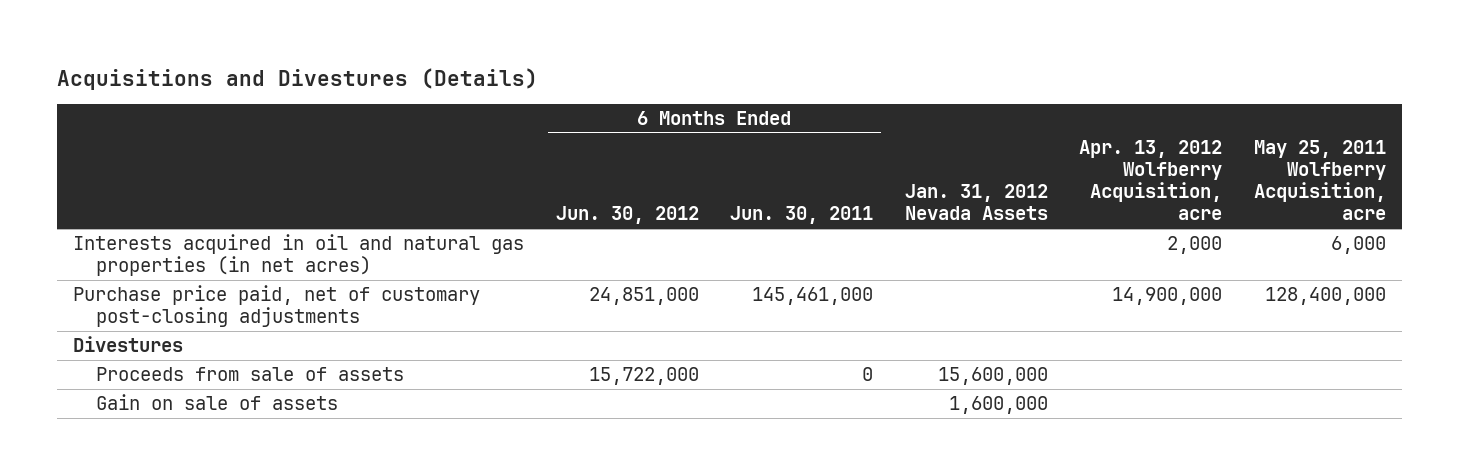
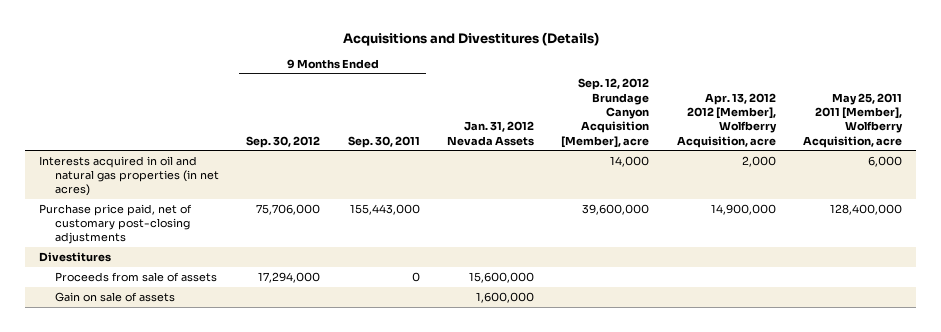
- Acquisitions and Divestures (Details)
+ Acquisitions and Divestitures (Details)
- | 6 Months Ended Jun. 30, 2012 | 6 Months Ended Jun. 30, 2011 | Jan. 31, 2012 Nevada Assets | Apr. 13, 2012 Wolfberry Acquisition, acre | May 25, 2011 Wolfberry Acquisition, acre
+ | 9 Months Ended Sep. 30, 2012 | 9 Months Ended Sep. 30, 2011 | Jan. 31, 2012 Nevada Assets | Sep. 12, 2012 Brundage Canyon Acquisition [Member], acre | Apr. 13, 2012 2012 [Member], Wolfberry Acquisition, acre | May 25, 2011 2011 [Member], Wolfberry Acquisition, acre
- Divestures
+ Divestitures

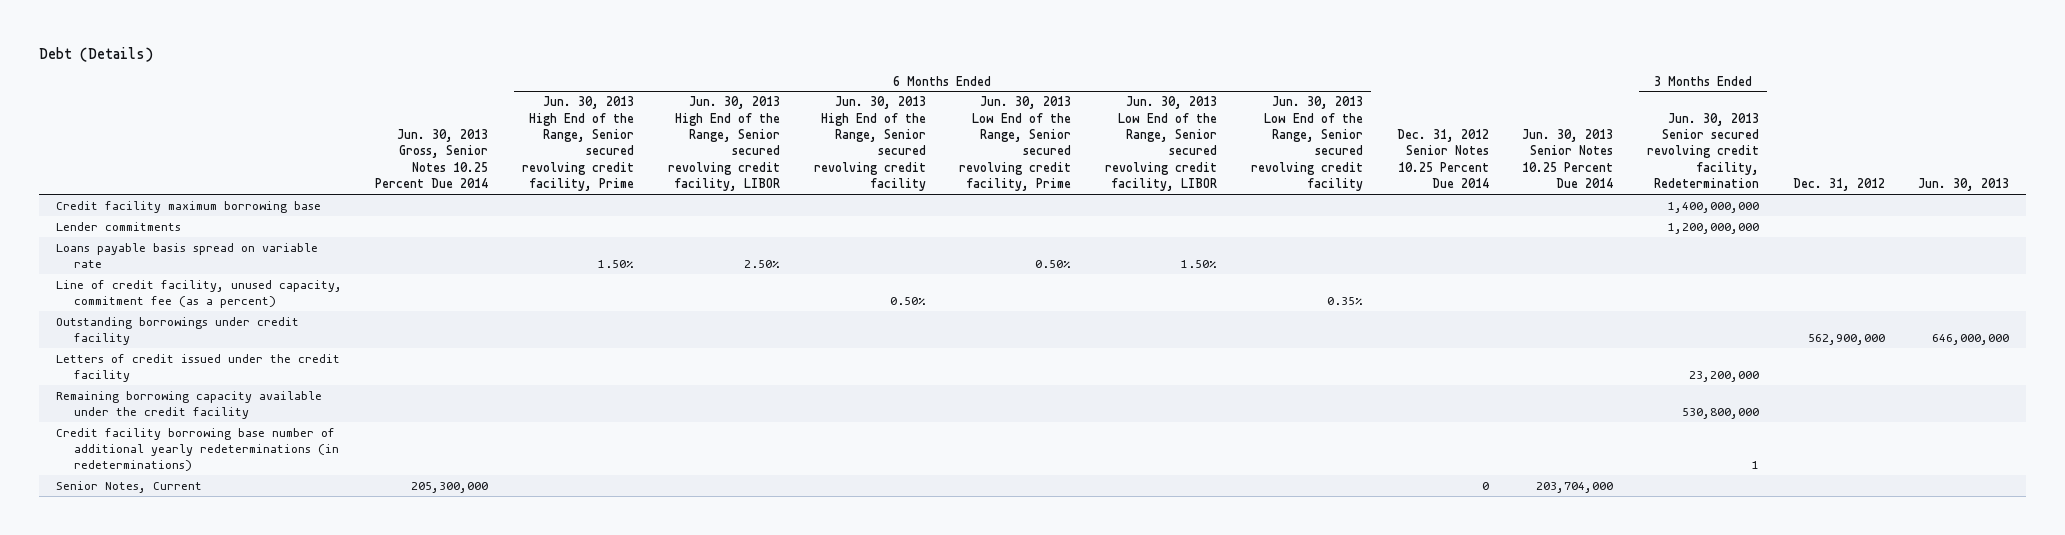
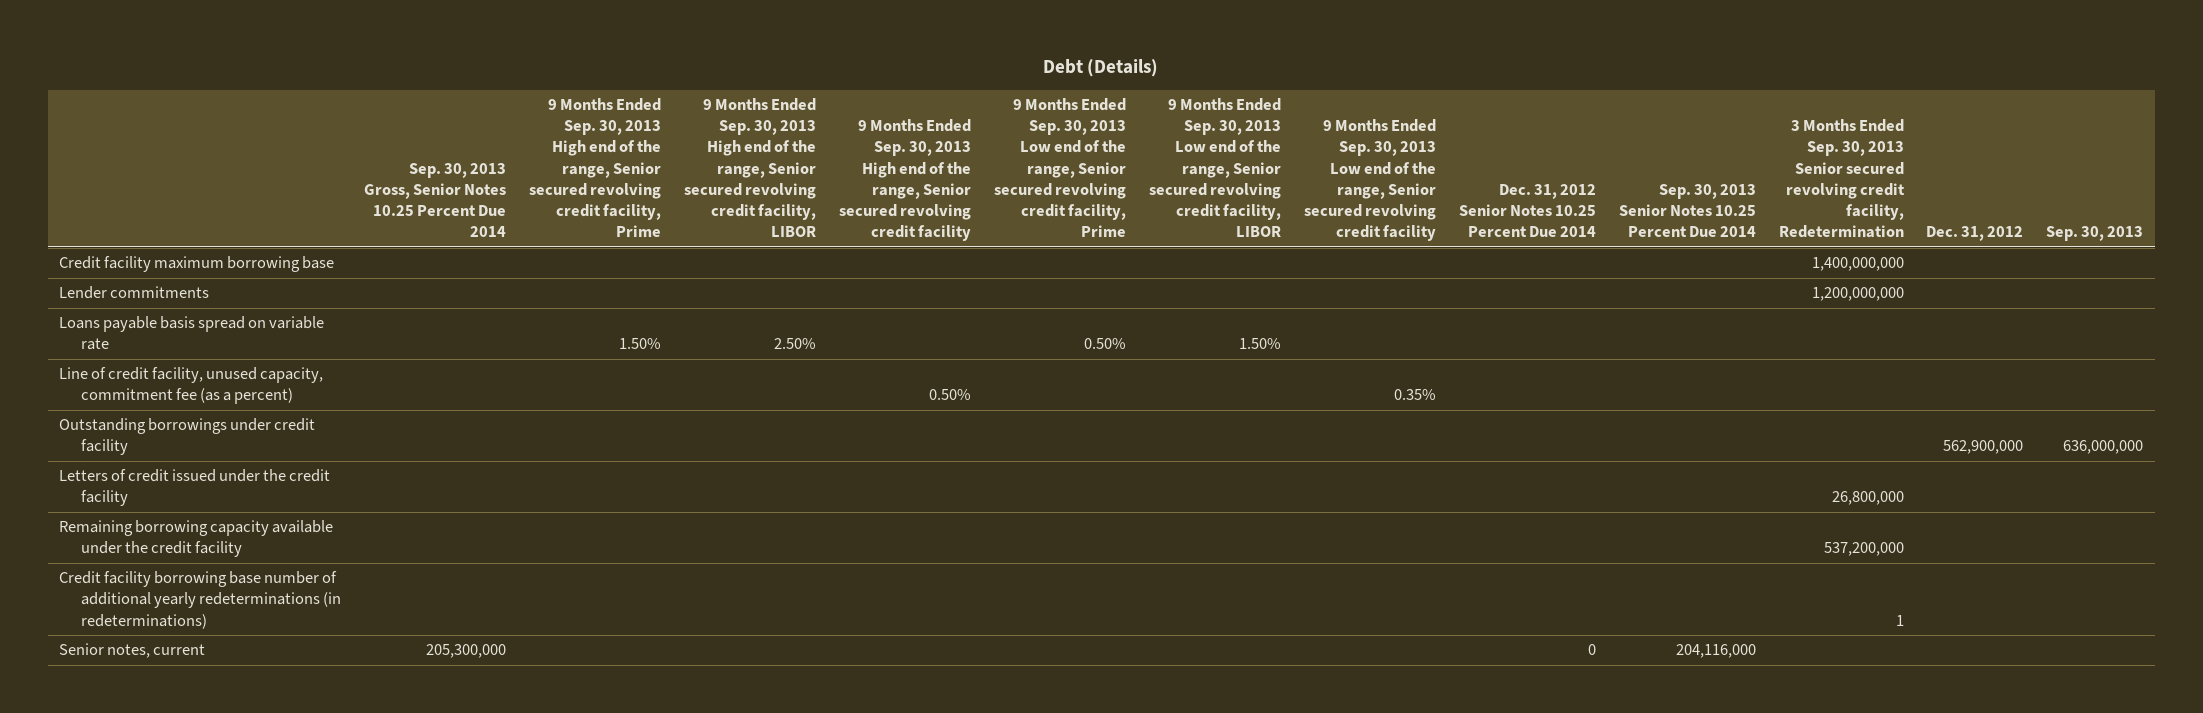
- | Jun. 30, 2013 Gross, Senior Notes 10.25 Percent Due 2014 | 6 Months Ended Jun. 30, 2013 High End of the Range, Senior secured revolving credit facility, Prime | 6 Months Ended Jun. 30, 2013 High End of the Range, Senior secured revolving credit facility, LIBOR | 6 Months Ended Jun. 30, 2013 High End of the Range, Senior secured revolving credit facility | 6 Months Ended Jun. 30, 2013 Low End of the Range, Senior secured revolving credit facility, Prime | 6 Months Ended Jun. 30, 2013 Low End of the Range, Senior secured revolving credit facility, LIBOR | 6 Months Ended Jun. 30, 2013 Low End of the Range, Senior secured revolving credit facility | Dec. 31, 2012 Senior Notes 10.25 Percent Due 2014 | Jun. 30, 2013 Senior Notes 10.25 Percent Due 2014 | 3 Months Ended Jun. 30, 2013 Senior secured revolving credit facility, Redetermination | Dec. 31, 2012 | Jun. 30, 2013
+ | Sep. 30, 2013 Gross, Senior Notes 10.25 Percent Due 2014 | 9 Months Ended Sep. 30, 2013 High end of the range, Senior secured revolving credit facility, Prime | 9 Months Ended Sep. 30, 2013 High end of the range, Senior secured revolving credit facility, LIBOR | 9 Months Ended Sep. 30, 2013 High end of the range, Senior secured revolving credit facility | 9 Months Ended Sep. 30, 2013 Low end of the range, Senior secured revolving credit facility, Prime | 9 Months Ended Sep. 30, 2013 Low end of the range, Senior secured revolving credit facility, LIBOR | 9 Months Ended Sep. 30, 2013 Low end of the range, Senior secured revolving credit facility | Dec. 31, 2012 Senior Notes 10.25 Percent Due 2014 | Sep. 30, 2013 Senior Notes 10.25 Percent Due 2014 | 3 Months Ended Sep. 30, 2013 Senior secured revolving credit facility, Redetermination | Dec. 31, 2012 | Sep. 30, 2013
- Senior Notes, Current | 205,300,000 | | | | | | | 0 | 203,704,000 | | |
+ Senior notes, current | 205,300,000 | | | | | | | 0 | 204,116,000 | | |

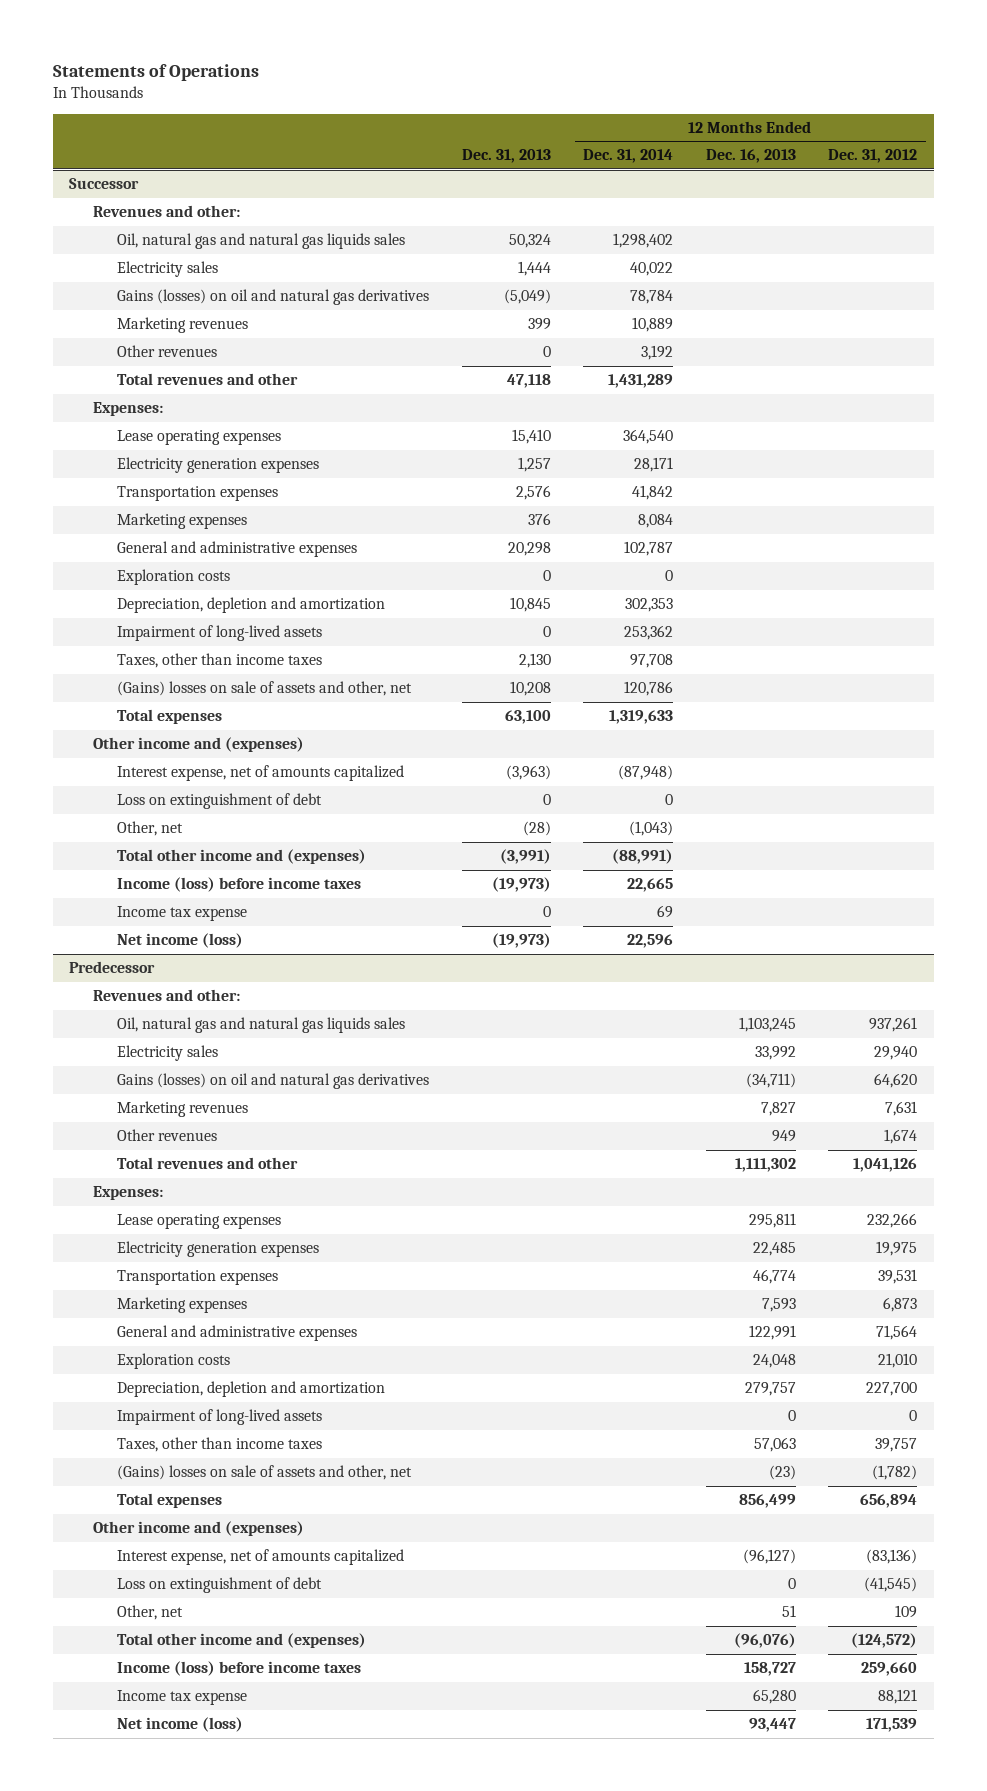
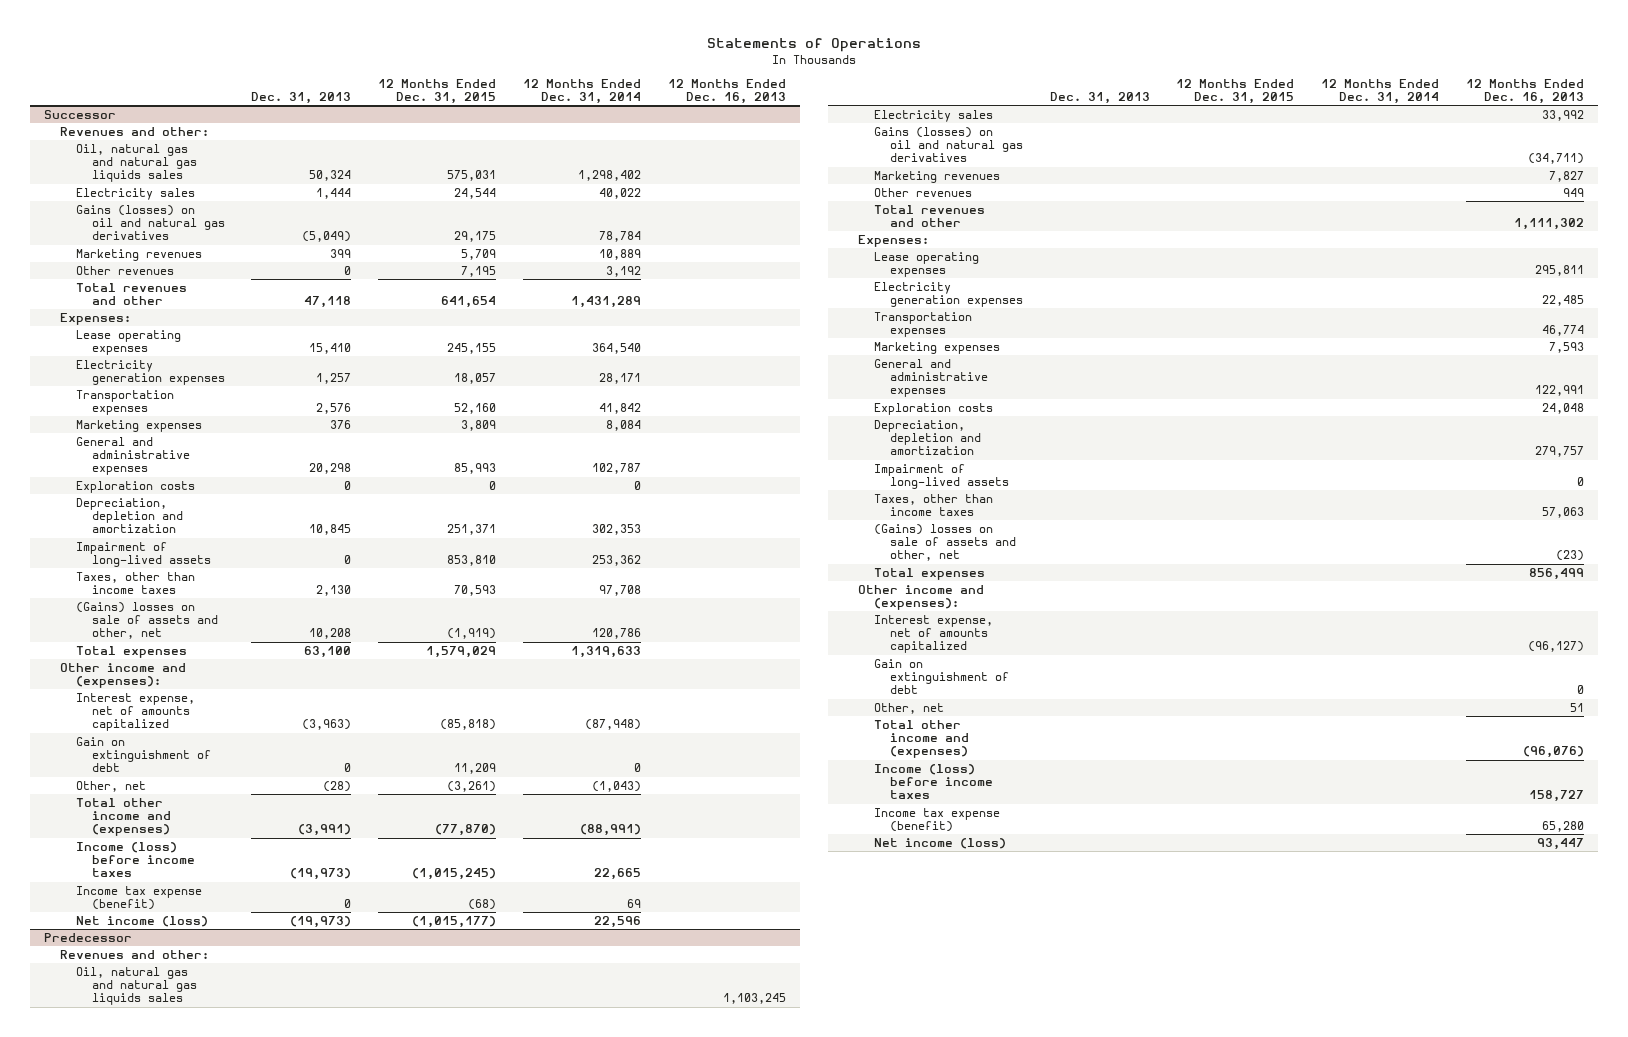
- | Dec. 31, 2013 | 12 Months Ended Dec. 31, 2014 | 12 Months Ended Dec. 16, 2013 | 12 Months Ended Dec. 31, 2012
+ | Dec. 31, 2013 | 12 Months Ended Dec. 31, 2015 | 12 Months Ended Dec. 31, 2014 | 12 Months Ended Dec. 16, 2013
@ Successor
- Other income and (expenses)
+ Other income and (expenses):
- Loss on extinguishment of debt | 0 | 0 | |
+ Gain on extinguishment of debt | 0 | 11,209 | 0 |
- Income tax expense | 0 | 69 | |
+ Income tax expense (benefit) | 0 | (68) | 69 |
@ Predecessor
- Other income and (expenses)
+ Other income and (expenses):
- Loss on extinguishment of debt | | | 0 | (41,545)
+ Gain on extinguishment of debt | | | | 0
- Income tax expense | | | 65,280 | 88,121
+ Income tax expense (benefit) | | | | 65,280

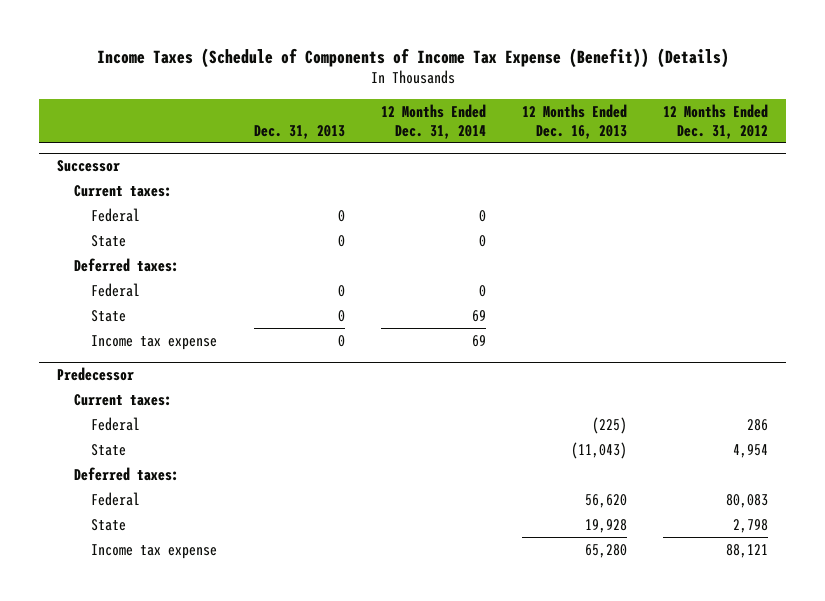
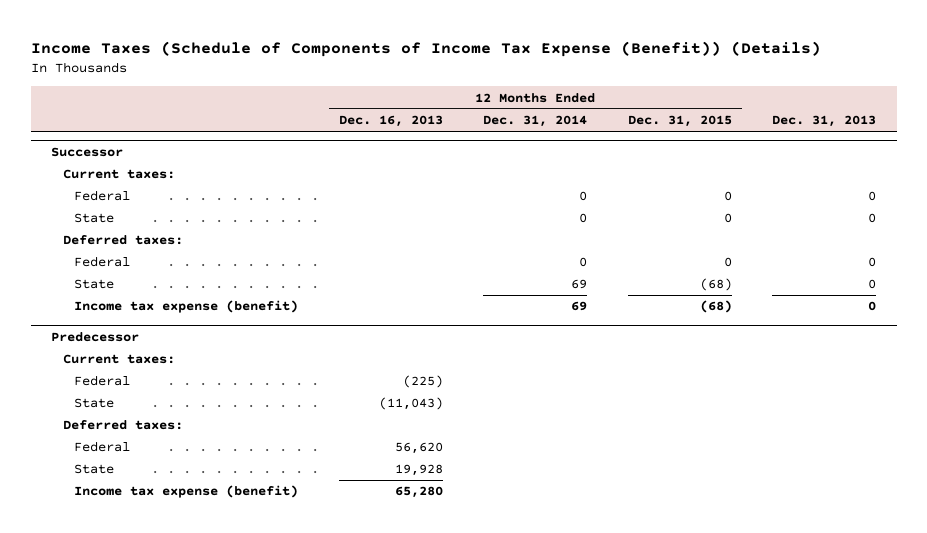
- | Dec. 31, 2013 | 12 Months Ended Dec. 31, 2014 | 12 Months Ended Dec. 16, 2013 | 12 Months Ended Dec. 31, 2012
+ | 12 Months Ended Dec. 16, 2013 | 12 Months Ended Dec. 31, 2014 | 12 Months Ended Dec. 31, 2015 | Dec. 31, 2013
@ Successor
- Income tax expense | 0 | 69 | |
+ Income tax expense (benefit) | | 69 | (68) | 0
@ Predecessor
- Income tax expense | | | 65,280 | 88,121
+ Income tax expense (benefit) | 65,280 | | |

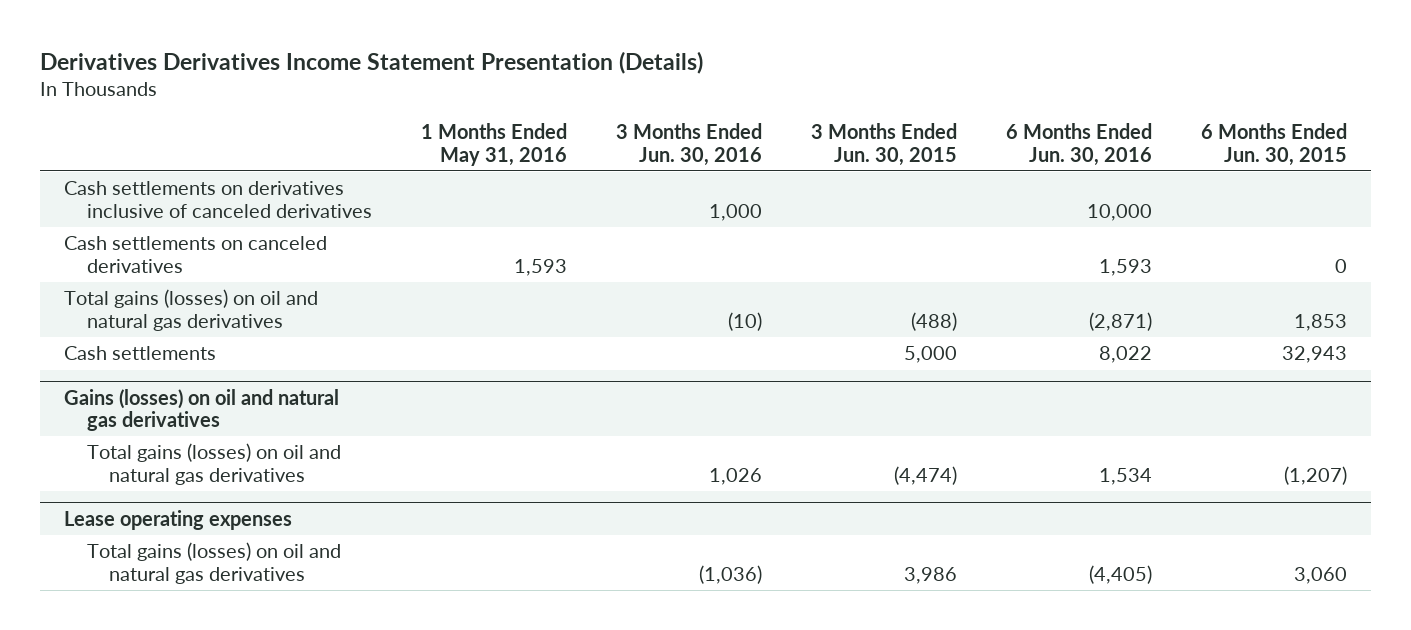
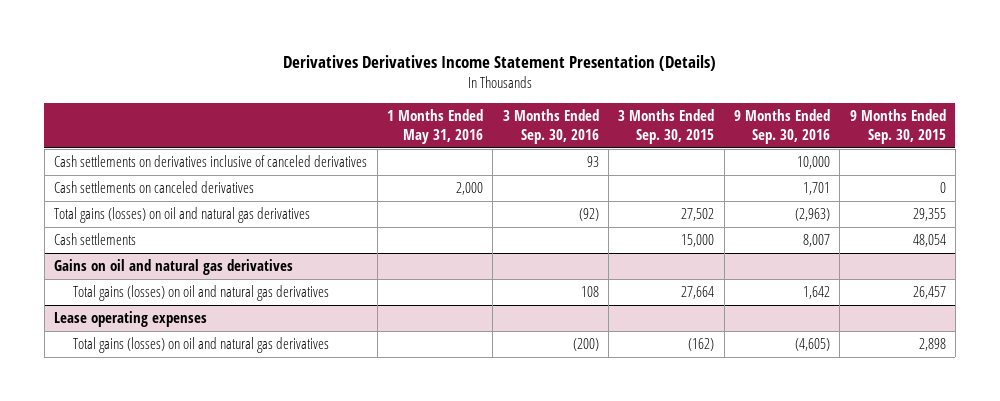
- | 1 Months Ended May 31, 2016 | 3 Months Ended Jun. 30, 2016 | 3 Months Ended Jun. 30, 2015 | 6 Months Ended Jun. 30, 2016 | 6 Months Ended Jun. 30, 2015
+ | 1 Months Ended May 31, 2016 | 3 Months Ended Sep. 30, 2016 | 3 Months Ended Sep. 30, 2015 | 9 Months Ended Sep. 30, 2016 | 9 Months Ended Sep. 30, 2015
- Cash settlements on canceled derivatives | 1,593 | | | 1,593 | 0
+ Cash settlements on canceled derivatives | 2,000 | | | 1,701 | 0
- Gains (losses) on oil and natural gas derivatives
+ Gains on oil and natural gas derivatives

